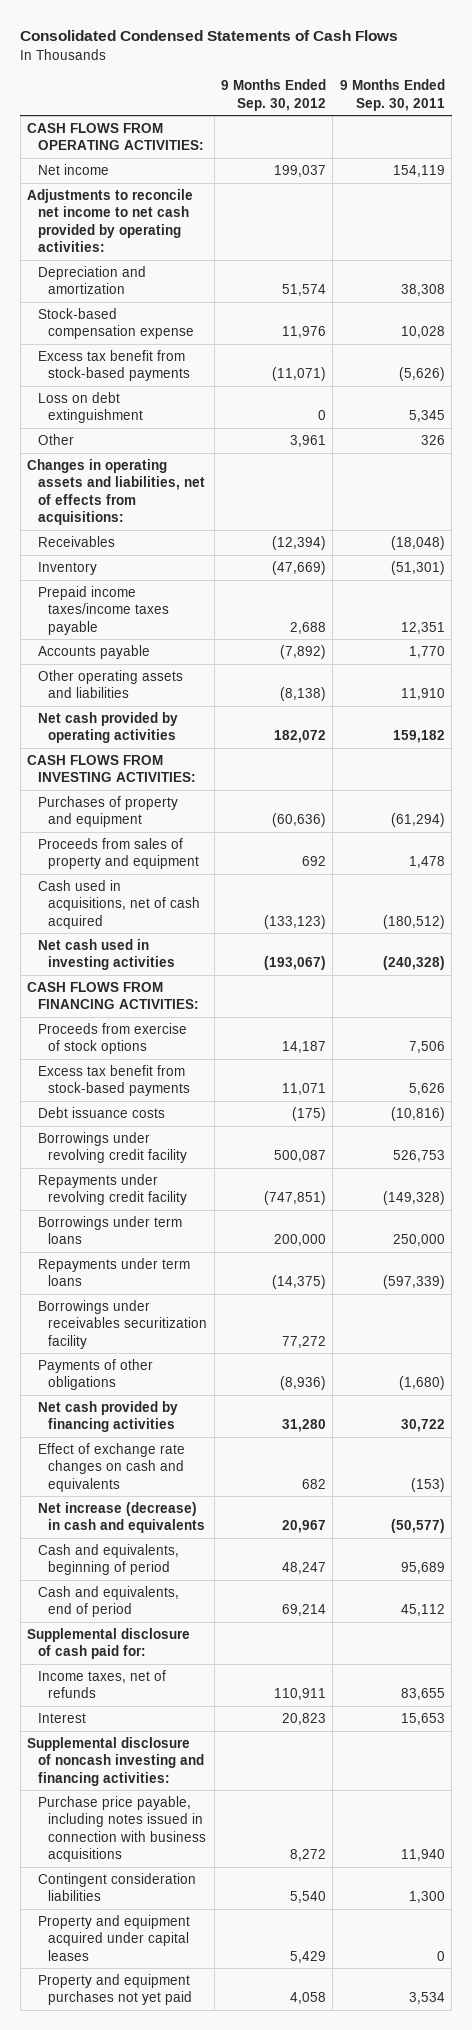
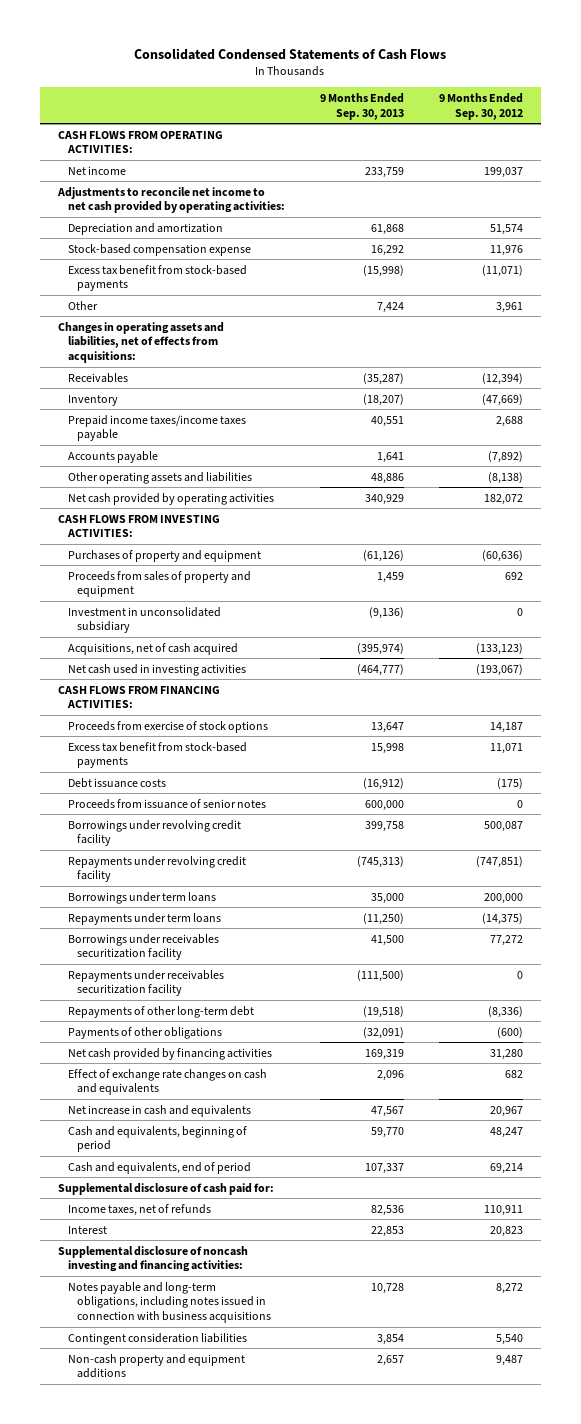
- | 9 Months Ended Sep. 30, 2012 | 9 Months Ended Sep. 30, 2011
+ | 9 Months Ended Sep. 30, 2013 | 9 Months Ended Sep. 30, 2012
- Loss on debt extinguishment | 0 | 5,345
- Cash used in acquisitions, net of cash acquired | (133,123) | (180,512)
+ Investment in unconsolidated subsidiary | (9,136) | 0
+ Acquisitions, net of cash acquired | (395,974) | (133,123)
+ Proceeds from issuance of senior notes | 600,000 | 0
- Payments of other obligations | (8,936) | (1,680)
+ Repayments under receivables securitization facility | (111,500) | 0
+ Repayments of other long-term debt | (19,518) | (8,336)
+ Payments of other obligations | (32,091) | (600)
- Net increase (decrease) in cash and equivalents | 20,967 | (50,577)
+ Net increase in cash and equivalents | 47,567 | 20,967
- Purchase price payable, including notes issued in connection with business acquisitions | 8,272 | 11,940
+ Notes payable and long-term obligations, including notes issued in connection with business acquisitions | 10,728 | 8,272
- Property and equipment acquired under capital leases | 5,429 | 0
- Property and equipment purchases not yet paid | 4,058 | 3,534
+ Non-cash property and equipment additions | 2,657 | 9,487

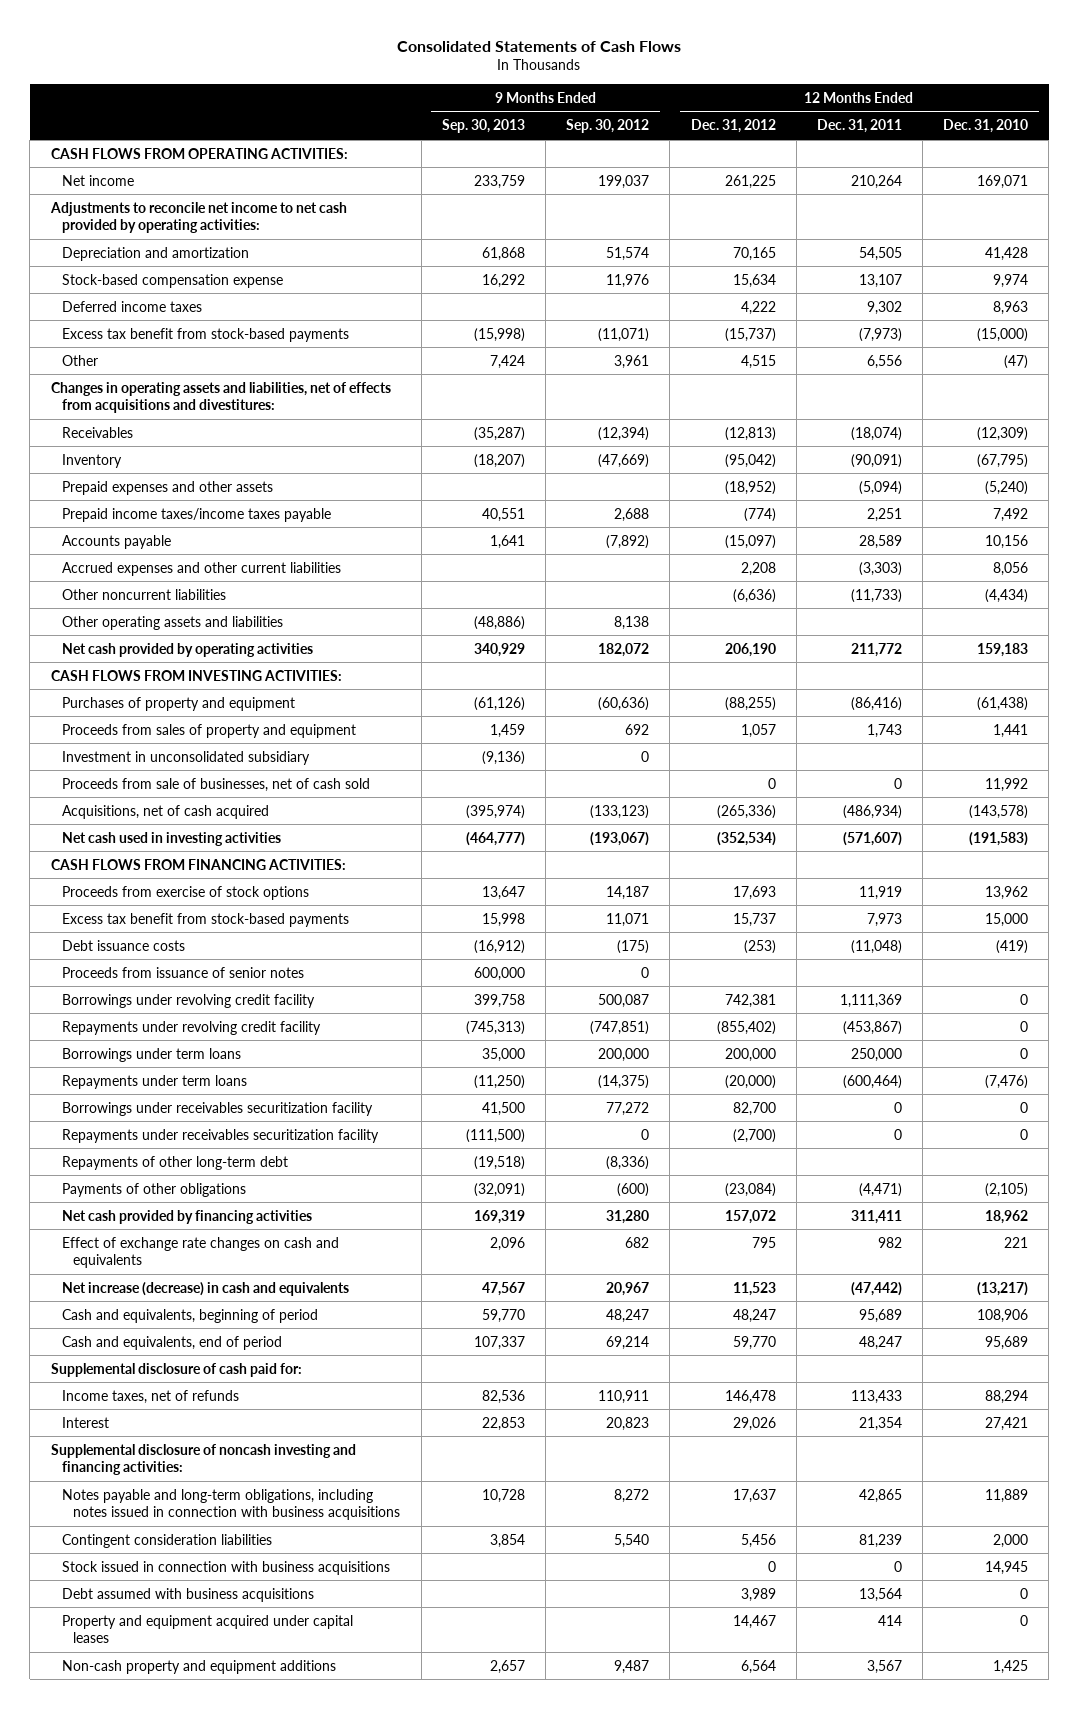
- Consolidated Condensed Statements of Cash Flows
+ Consolidated Statements of Cash Flows
- | 9 Months Ended Sep. 30, 2013 | 9 Months Ended Sep. 30, 2012
+ | 9 Months Ended Sep. 30, 2013 | 9 Months Ended Sep. 30, 2012 | 12 Months Ended Dec. 31, 2012 | 12 Months Ended Dec. 31, 2011 | 12 Months Ended Dec. 31, 2010
+ Deferred income taxes | | | 4,222 | 9,302 | 8,963
- Changes in operating assets and liabilities, net of effects from acquisitions:
+ Changes in operating assets and liabilities, net of effects from acquisitions and divestitures:
+ Prepaid expenses and other assets | | | (18,952) | (5,094) | (5,240)
- Other operating assets and liabilities | 48,886 | (8,138)
+ Accrued expenses and other current liabilities | | | 2,208 | (3,303) | 8,056
+ Other noncurrent liabilities | | | (6,636) | (11,733) | (4,434)
+ Other operating assets and liabilities | (48,886) | 8,138 | | |
+ Proceeds from sale of businesses, net of cash sold | | | 0 | 0 | 11,992
- Net increase in cash and equivalents | 47,567 | 20,967
+ Net increase (decrease) in cash and equivalents | 47,567 | 20,967 | 11,523 | (47,442) | (13,217)
+ Stock issued in connection with business acquisitions | | | 0 | 0 | 14,945
+ Debt assumed with business acquisitions | | | 3,989 | 13,564 | 0
+ Property and equipment acquired under capital leases | | | 14,467 | 414 | 0

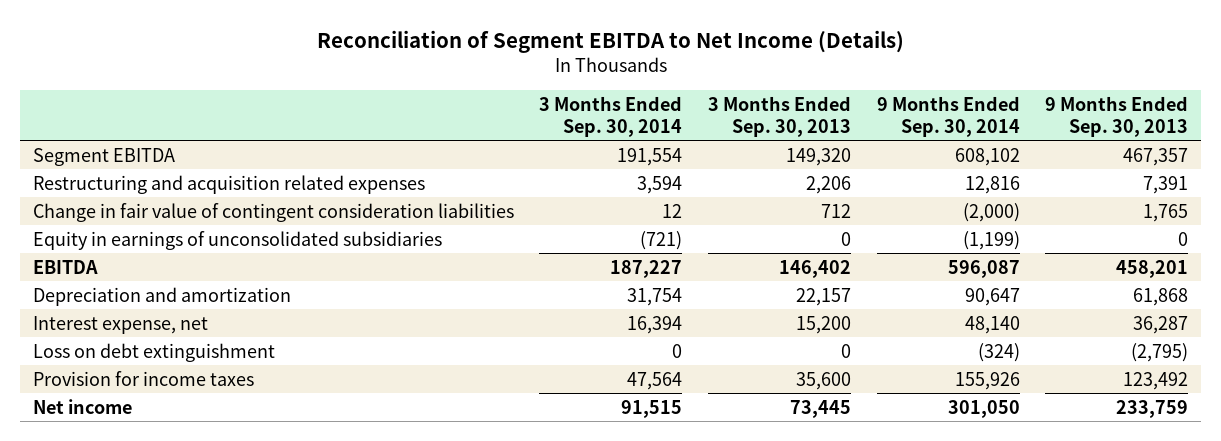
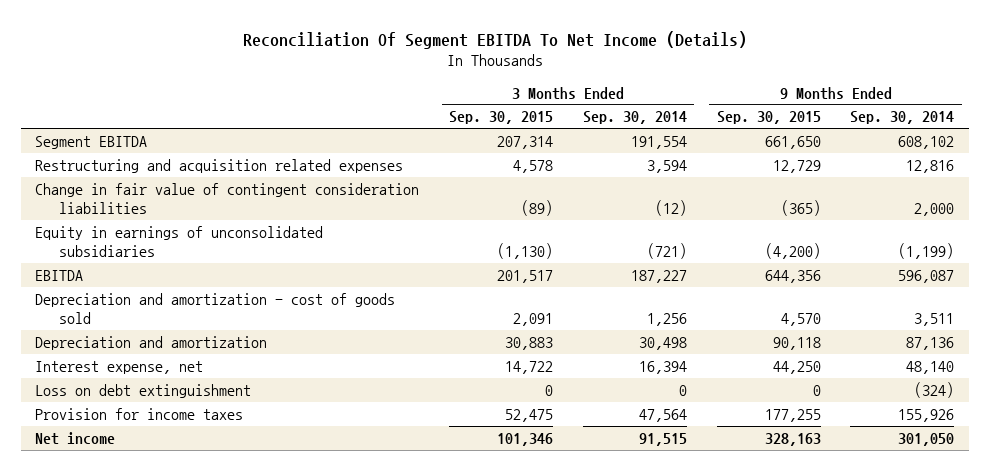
- Reconciliation of Segment EBITDA to Net Income (Details)
+ Reconciliation Of Segment EBITDA To Net Income (Details)
- | 3 Months Ended Sep. 30, 2014 | 3 Months Ended Sep. 30, 2013 | 9 Months Ended Sep. 30, 2014 | 9 Months Ended Sep. 30, 2013
+ | 3 Months Ended Sep. 30, 2015 | 3 Months Ended Sep. 30, 2014 | 9 Months Ended Sep. 30, 2015 | 9 Months Ended Sep. 30, 2014
- Change in fair value of contingent consideration liabilities | 12 | 712 | (2,000) | 1,765
+ Change in fair value of contingent consideration liabilities | (89) | (12) | (365) | 2,000
- Depreciation and amortization | 31,754 | 22,157 | 90,647 | 61,868
+ Depreciation and amortization - cost of goods sold | 2,091 | 1,256 | 4,570 | 3,511
+ Depreciation and amortization | 30,883 | 30,498 | 90,118 | 87,136

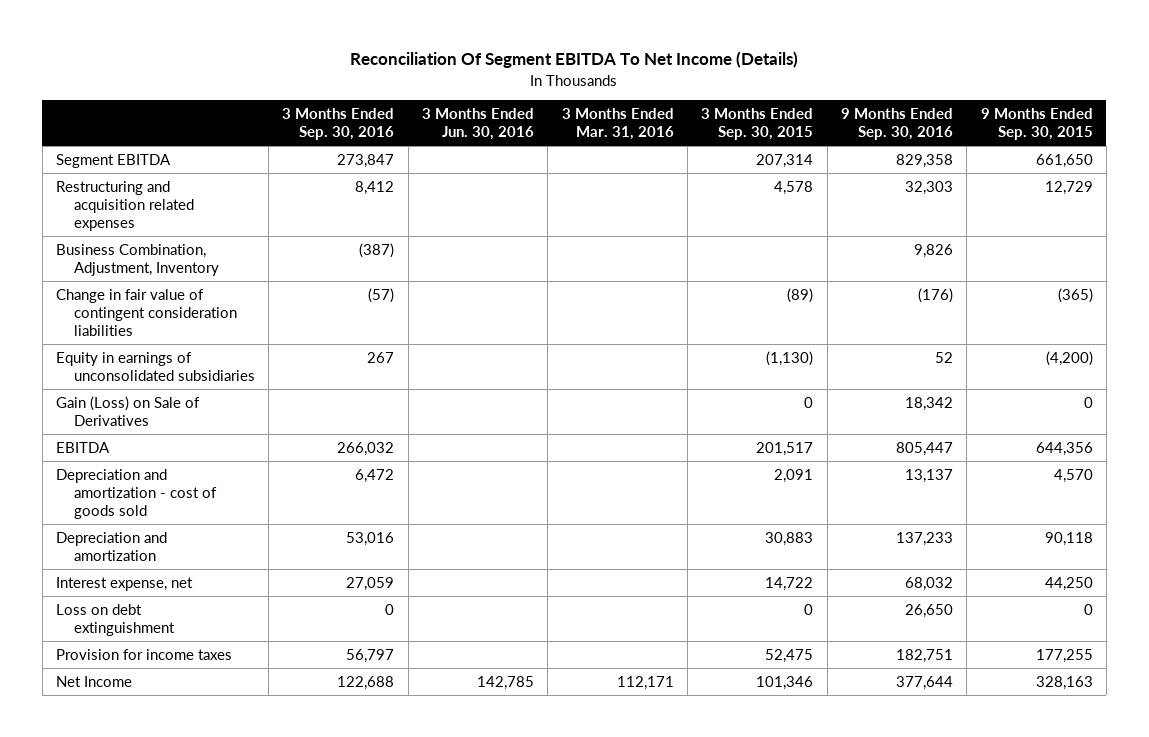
- | 3 Months Ended Sep. 30, 2015 | 3 Months Ended Sep. 30, 2014 | 9 Months Ended Sep. 30, 2015 | 9 Months Ended Sep. 30, 2014
+ | 3 Months Ended Sep. 30, 2016 | 3 Months Ended Jun. 30, 2016 | 3 Months Ended Mar. 31, 2016 | 3 Months Ended Sep. 30, 2015 | 9 Months Ended Sep. 30, 2016 | 9 Months Ended Sep. 30, 2015
+ Business Combination, Adjustment, Inventory | (387) | | | | 9,826 |
+ Gain (Loss) on Sale of Derivatives | | | | 0 | 18,342 | 0
- Net income | 101,346 | 91,515 | 328,163 | 301,050
+ Net Income | 122,688 | 142,785 | 112,171 | 101,346 | 377,644 | 328,163

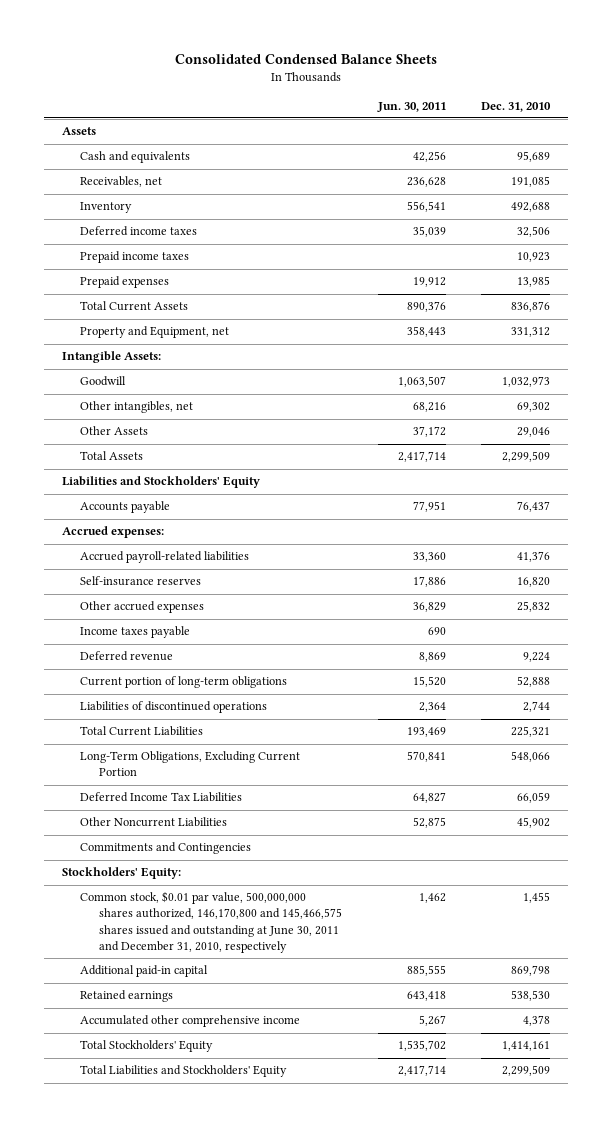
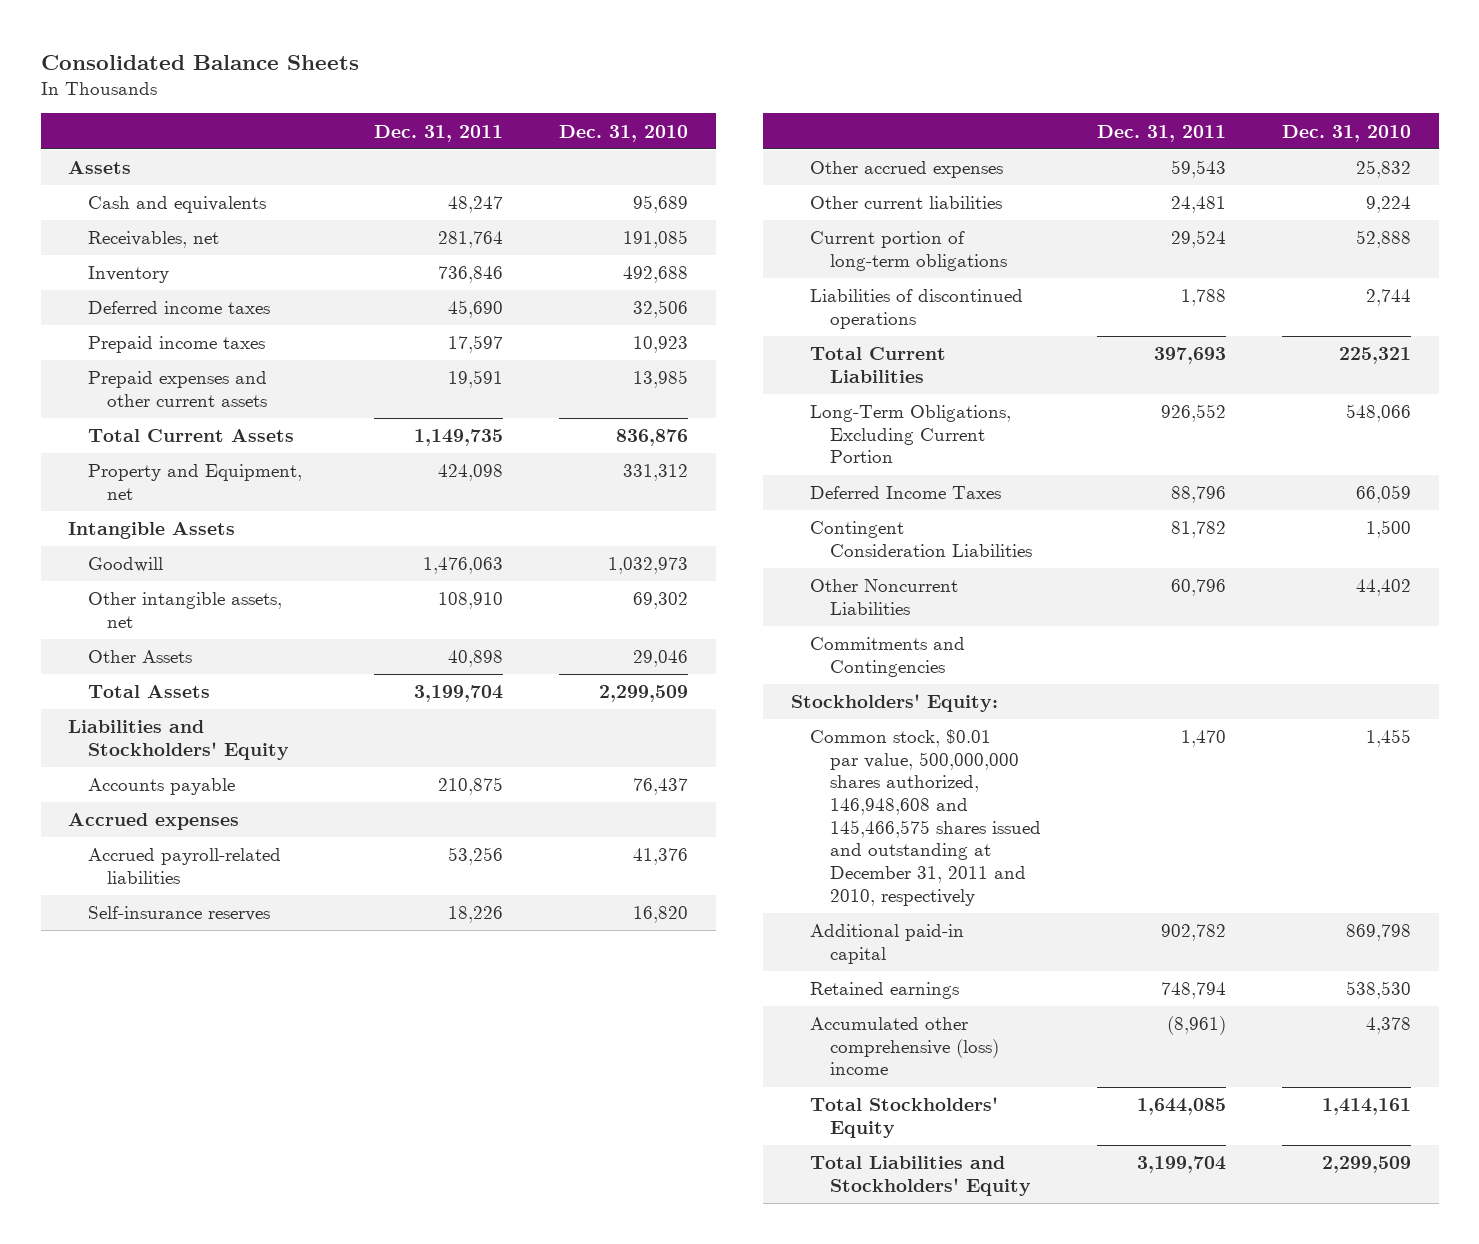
- Consolidated Condensed Balance Sheets
+ Consolidated Balance Sheets
- | Jun. 30, 2011 | Dec. 31, 2010
+ | Dec. 31, 2011 | Dec. 31, 2010
- Prepaid expenses | 19,912 | 13,985
+ Prepaid expenses and other current assets | 19,591 | 13,985
- Intangible Assets:
+ Intangible Assets
- Other intangibles, net | 68,216 | 69,302
+ Other intangible assets, net | 108,910 | 69,302
- Accrued expenses:
+ Accrued expenses
- Income taxes payable | 690 |
- Deferred revenue | 8,869 | 9,224
+ Other current liabilities | 24,481 | 9,224
- Deferred Income Tax Liabilities | 64,827 | 66,059
- Other Noncurrent Liabilities | 52,875 | 45,902
+ Deferred Income Taxes | 88,796 | 66,059
+ Contingent Consideration Liabilities | 81,782 | 1,500
+ Other Noncurrent Liabilities | 60,796 | 44,402
- Common stock, $0.01 par value, 500,000,000 shares authorized, 146,170,800 and 145,466,575 shares issued and outstanding at June 30, 2011 and December 31, 2010, respectively | 1,462 | 1,455
+ Common stock, $0.01 par value, 500,000,000 shares authorized, 146,948,608 and 145,466,575 shares issued and outstanding at December 31, 2011 and 2010, respectively | 1,470 | 1,455
- Accumulated other comprehensive income | 5,267 | 4,378
+ Accumulated other comprehensive (loss) income | (8,961) | 4,378

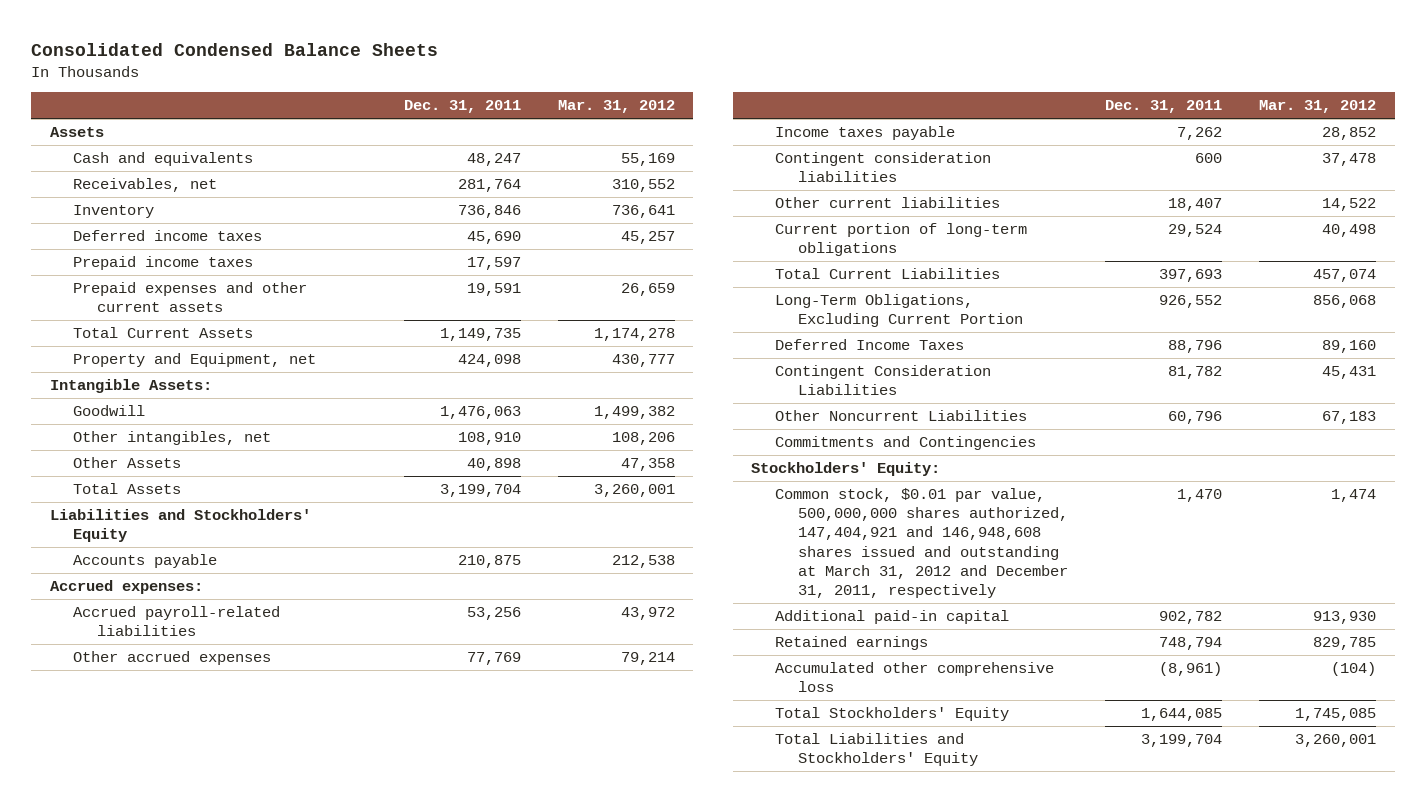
- Consolidated Balance Sheets
+ Consolidated Condensed Balance Sheets
- | Dec. 31, 2011 | Dec. 31, 2010
+ | Dec. 31, 2011 | Mar. 31, 2012
- Intangible Assets
+ Intangible Assets:
- Other intangible assets, net | 108,910 | 69,302
+ Other intangibles, net | 108,910 | 108,206
- Accrued expenses
+ Accrued expenses:
- Self-insurance reserves | 18,226 | 16,820
- Other accrued expenses | 59,543 | 25,832
- Other current liabilities | 24,481 | 9,224
+ Other accrued expenses | 77,769 | 79,214
+ Income taxes payable | 7,262 | 28,852
+ Contingent consideration liabilities | 600 | 37,478
+ Other current liabilities | 18,407 | 14,522
- Liabilities of discontinued operations | 1,788 | 2,744
- Common stock, $0.01 par value, 500,000,000 shares authorized, 146,948,608 and 145,466,575 shares issued and outstanding at December 31, 2011 and 2010, respectively | 1,470 | 1,455
+ Common stock, $0.01 par value, 500,000,000 shares authorized, 147,404,921 and 146,948,608 shares issued and outstanding at March 31, 2012 and December 31, 2011, respectively | 1,470 | 1,474
- Accumulated other comprehensive (loss) income | (8,961) | 4,378
+ Accumulated other comprehensive loss | (8,961) | (104)

